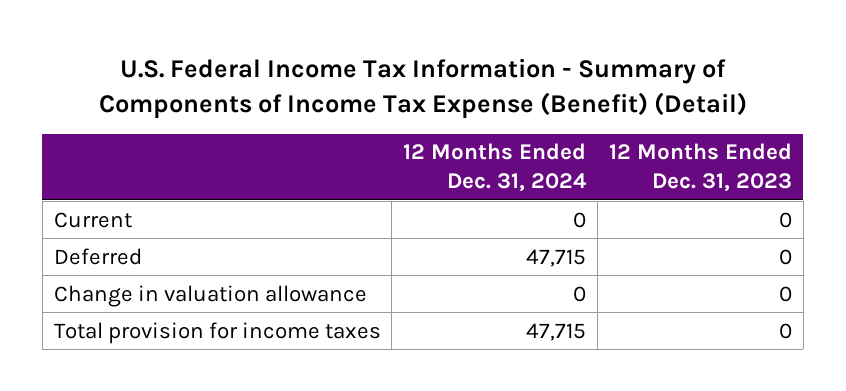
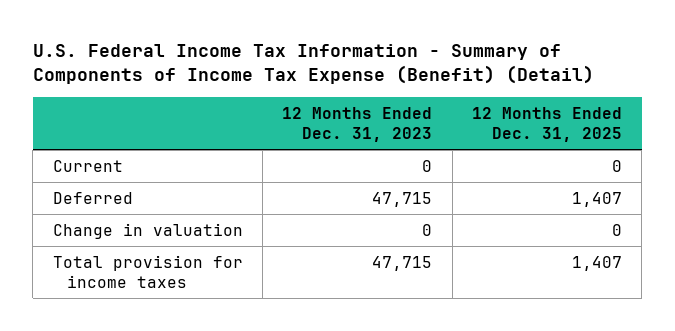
- | 12 Months Ended Dec. 31, 2024 | 12 Months Ended Dec. 31, 2023
+ | 12 Months Ended Dec. 31, 2023 | 12 Months Ended Dec. 31, 2025
- Deferred | 47,715 | 0
- Change in valuation allowance | 0 | 0
- Total provision for income taxes | 47,715 | 0
+ Deferred | 47,715 | 1,407
+ Change in valuation | 0 | 0
+ Total provision for income taxes | 47,715 | 1,407

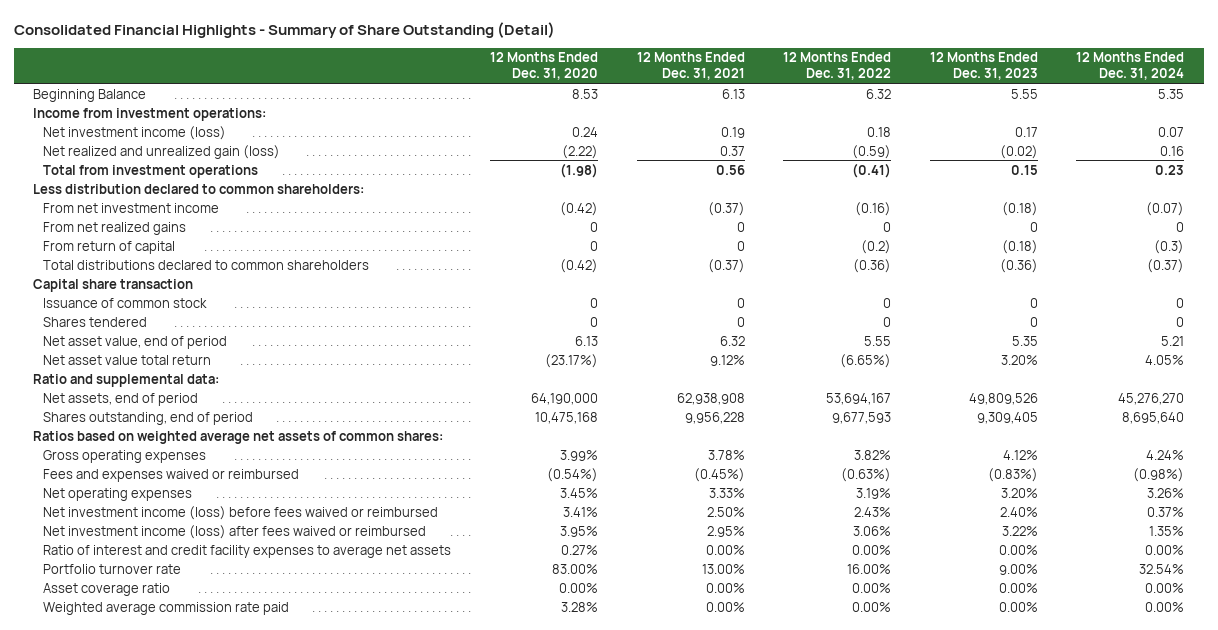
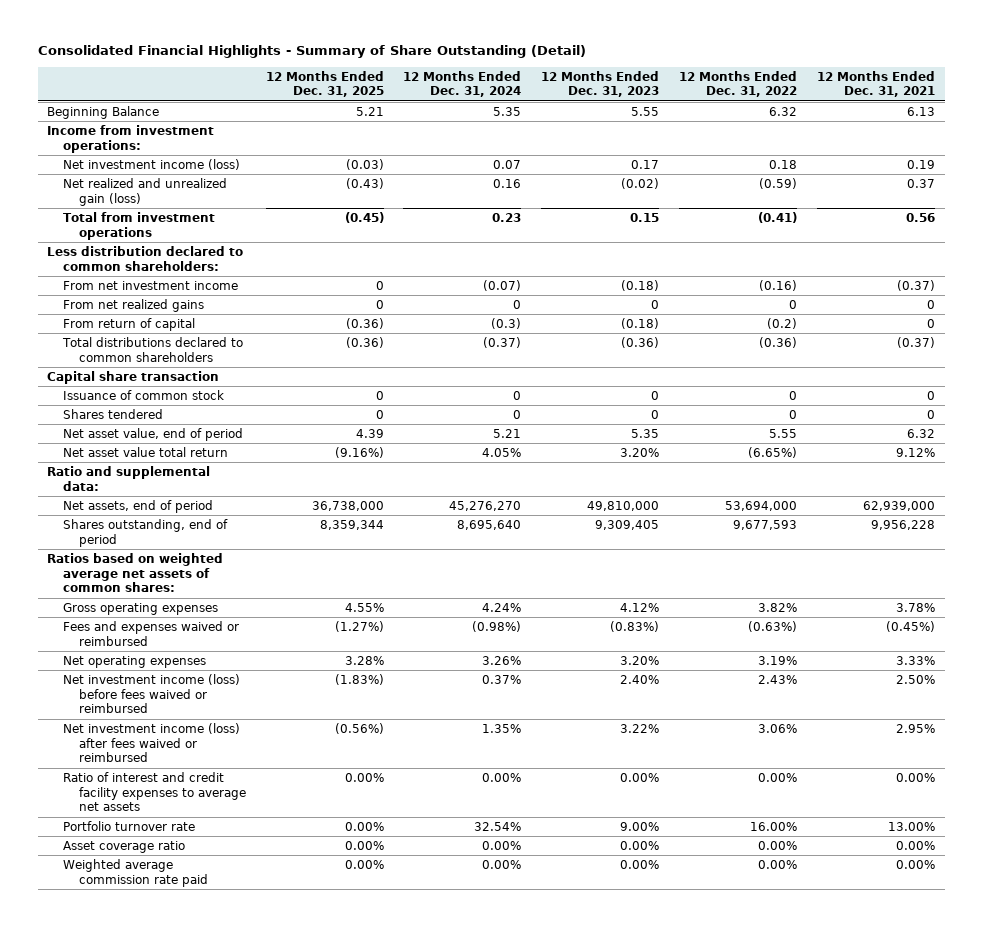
- | 12 Months Ended Dec. 31, 2020 | 12 Months Ended Dec. 31, 2021 | 12 Months Ended Dec. 31, 2022 | 12 Months Ended Dec. 31, 2023 | 12 Months Ended Dec. 31, 2024
+ | 12 Months Ended Dec. 31, 2025 | 12 Months Ended Dec. 31, 2024 | 12 Months Ended Dec. 31, 2023 | 12 Months Ended Dec. 31, 2022 | 12 Months Ended Dec. 31, 2021
- Net assets, end of period | 64,190,000 | 62,938,908 | 53,694,167 | 49,809,526 | 45,276,270
+ Net assets, end of period | 36,738,000 | 45,276,270 | 49,810,000 | 53,694,000 | 62,939,000

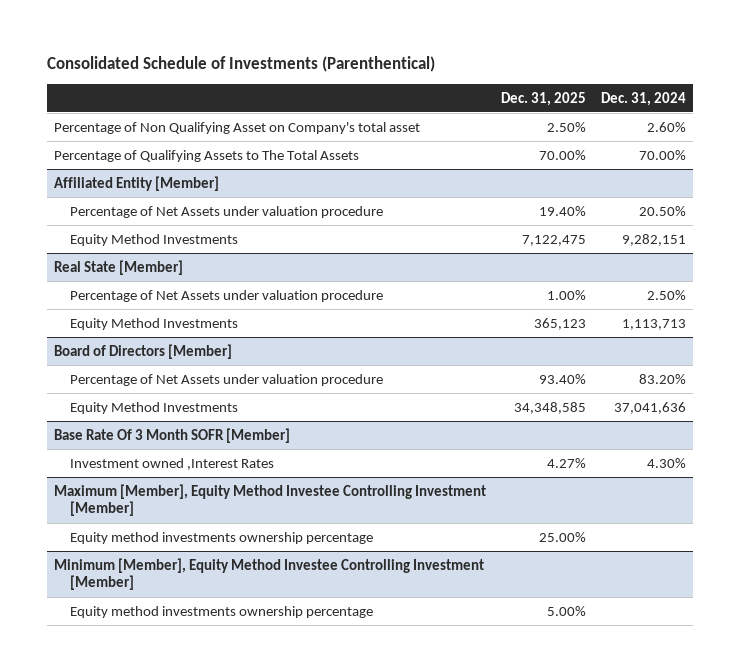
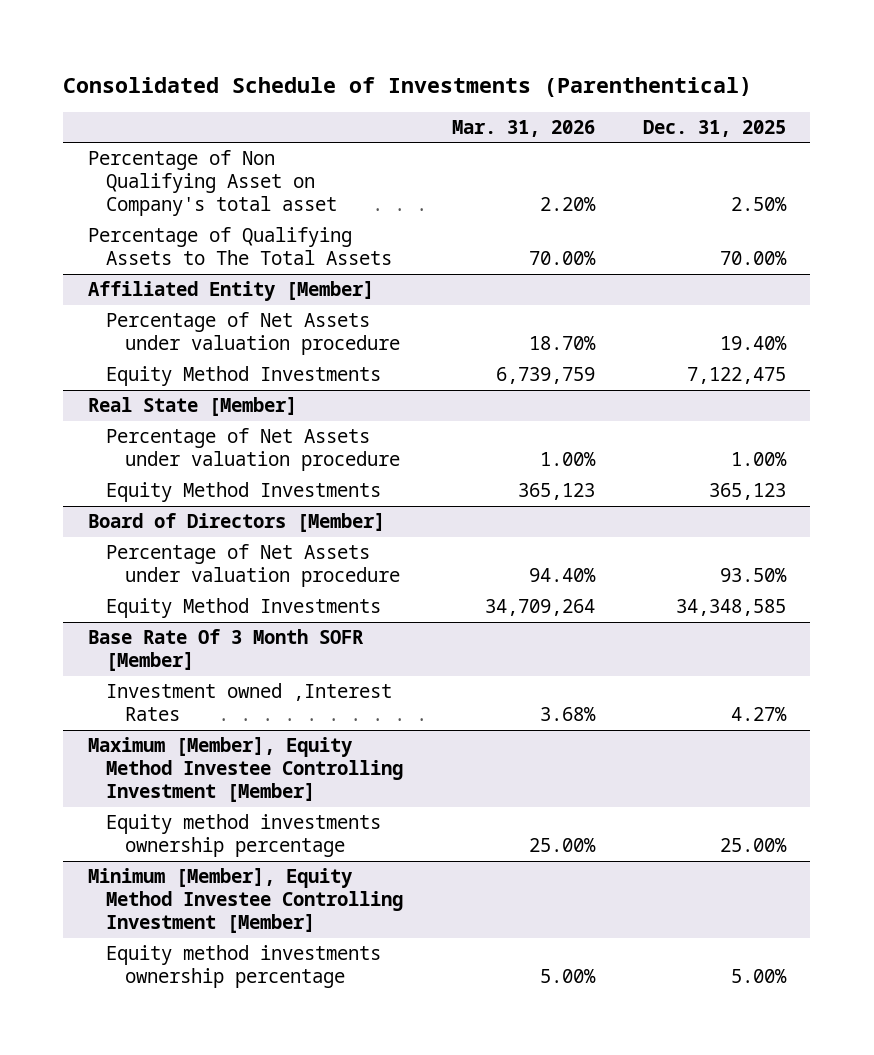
- | Dec. 31, 2025 | Dec. 31, 2024
+ | Mar. 31, 2026 | Dec. 31, 2025
@ Board of Directors [Member]
- Percentage of Net Assets under valuation procedure | 93.40% | 83.20%
+ Percentage of Net Assets under valuation procedure | 94.40% | 93.50%

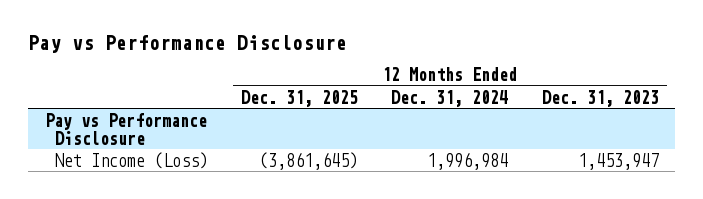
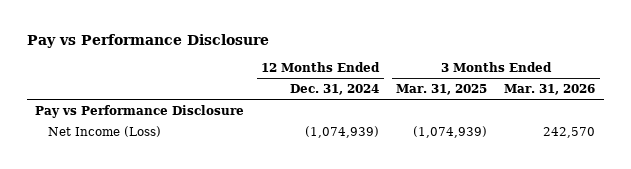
- | 12 Months Ended Dec. 31, 2025 | 12 Months Ended Dec. 31, 2024 | 12 Months Ended Dec. 31, 2023
+ | 12 Months Ended Dec. 31, 2024 | 3 Months Ended Mar. 31, 2025 | 3 Months Ended Mar. 31, 2026
- Net Income (Loss) | (3,861,645) | 1,996,984 | 1,453,947
+ Net Income (Loss) | (1,074,939) | (1,074,939) | 242,570

